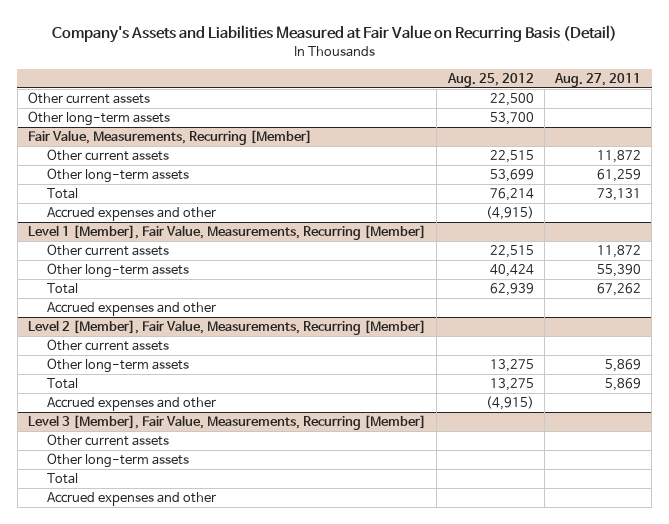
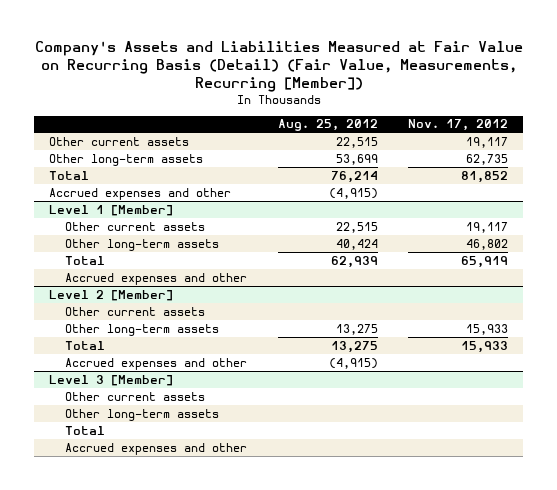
- Company's Assets and Liabilities Measured at Fair Value on Recurring Basis (Detail)
+ Company's Assets and Liabilities Measured at Fair Value on Recurring Basis (Detail) (Fair Value, Measurements, Recurring [Member])
- | Aug. 25, 2012 | Aug. 27, 2011
+ | Aug. 25, 2012 | Nov. 17, 2012
- Other current assets | 22,500 |
- Other long-term assets | 53,700 |
- Fair Value, Measurements, Recurring [Member]
- Level 1 [Member], Fair Value, Measurements, Recurring [Member]
+ Level 1 [Member]
- Level 2 [Member], Fair Value, Measurements, Recurring [Member]
+ Level 2 [Member]
- Level 3 [Member], Fair Value, Measurements, Recurring [Member]
+ Level 3 [Member]

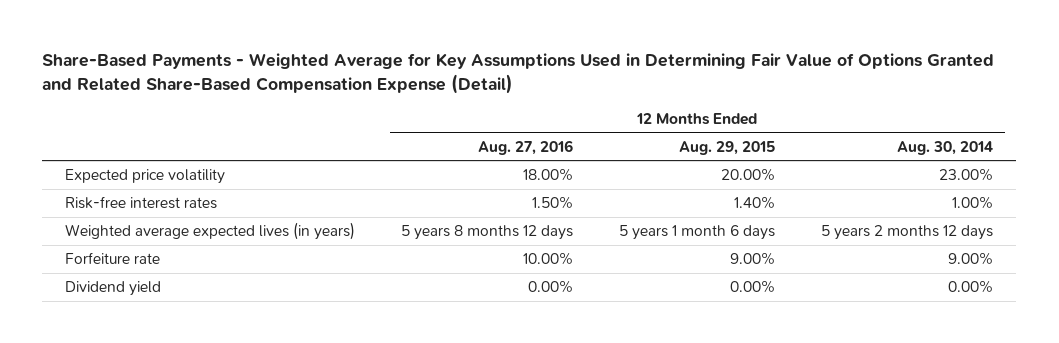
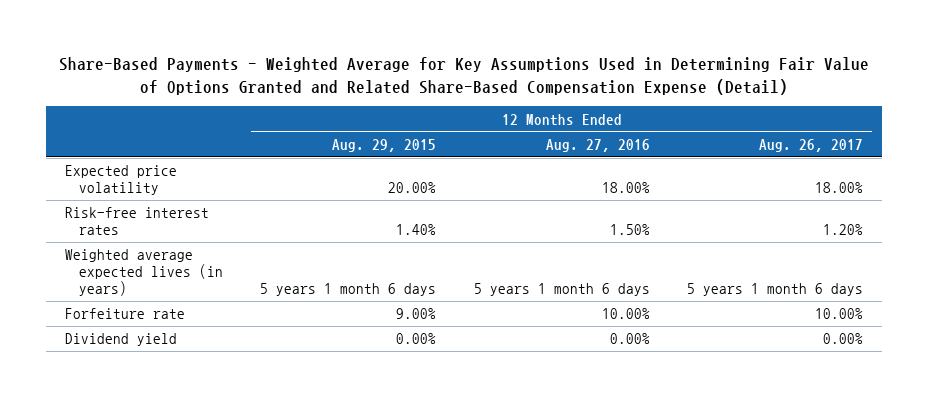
- | 12 Months Ended Aug. 27, 2016 | 12 Months Ended Aug. 29, 2015 | 12 Months Ended Aug. 30, 2014
+ | 12 Months Ended Aug. 29, 2015 | 12 Months Ended Aug. 27, 2016 | 12 Months Ended Aug. 26, 2017
- Weighted average expected lives (in years) | 5 years 8 months 12 days | 5 years 1 month 6 days | 5 years 2 months 12 days
+ Weighted average expected lives (in years) | 5 years 1 month 6 days | 5 years 1 month 6 days | 5 years 1 month 6 days

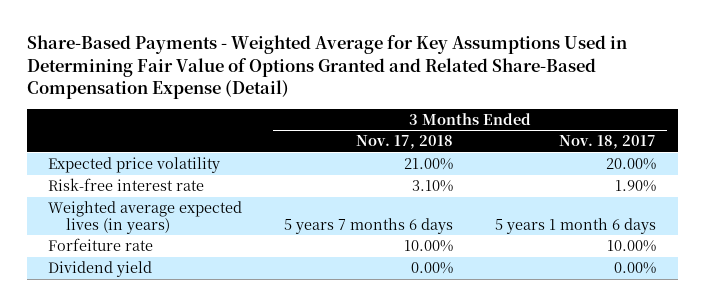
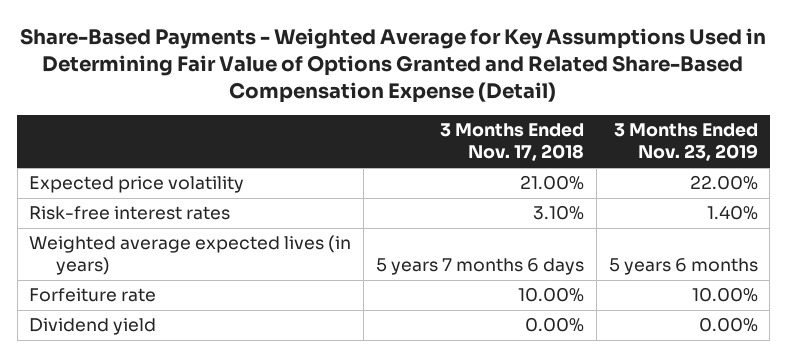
- | 3 Months Ended Nov. 17, 2018 | 3 Months Ended Nov. 18, 2017
+ | 3 Months Ended Nov. 17, 2018 | 3 Months Ended Nov. 23, 2019
- Risk-free interest rate | 3.10% | 1.90%
+ Risk-free interest rates | 3.10% | 1.40%

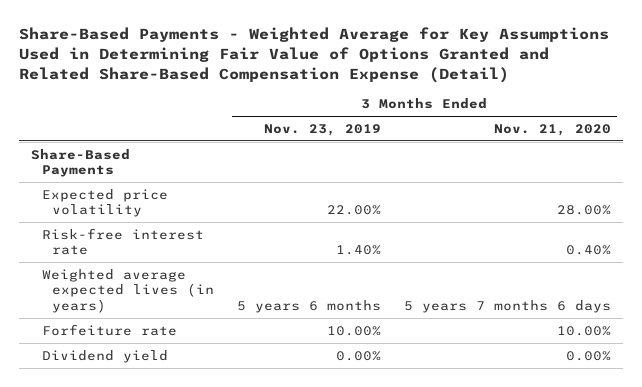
- | 3 Months Ended Nov. 17, 2018 | 3 Months Ended Nov. 23, 2019
+ | 3 Months Ended Nov. 23, 2019 | 3 Months Ended Nov. 21, 2020
+ Share-Based Payments
- Risk-free interest rates | 3.10% | 1.40%
+ Risk-free interest rate | 1.40% | 0.40%

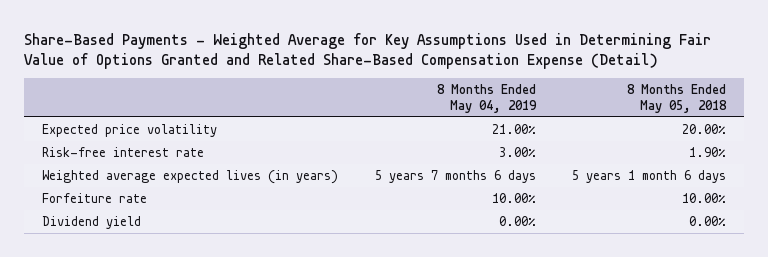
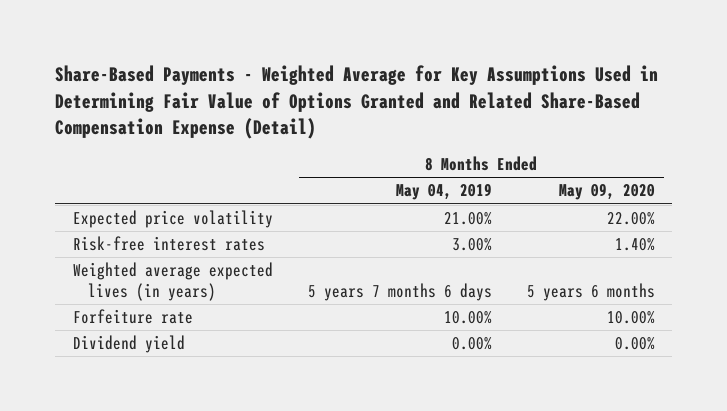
- | 8 Months Ended May 04, 2019 | 8 Months Ended May 05, 2018
+ | 8 Months Ended May 04, 2019 | 8 Months Ended May 09, 2020
- Risk-free interest rate | 3.00% | 1.90%
+ Risk-free interest rates | 3.00% | 1.40%

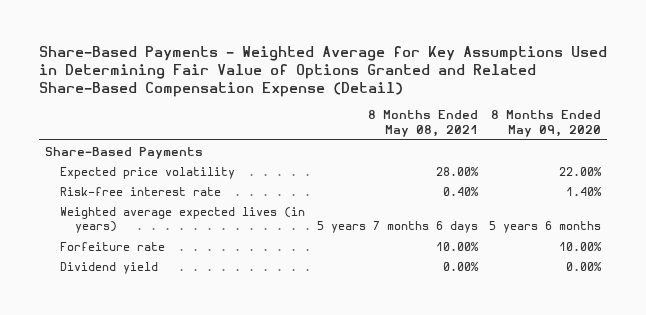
- | 8 Months Ended May 04, 2019 | 8 Months Ended May 09, 2020
+ | 8 Months Ended May 08, 2021 | 8 Months Ended May 09, 2020
+ Share-Based Payments
- Risk-free interest rates | 3.00% | 1.40%
+ Risk-free interest rate | 0.40% | 1.40%

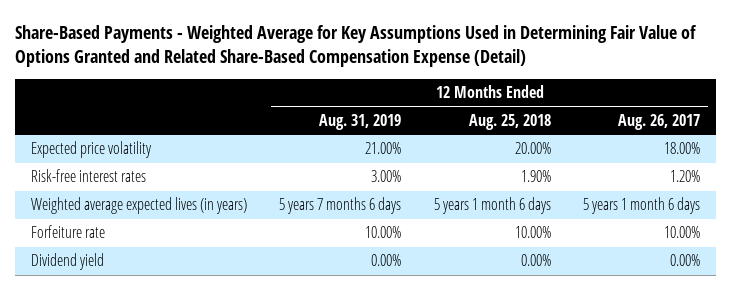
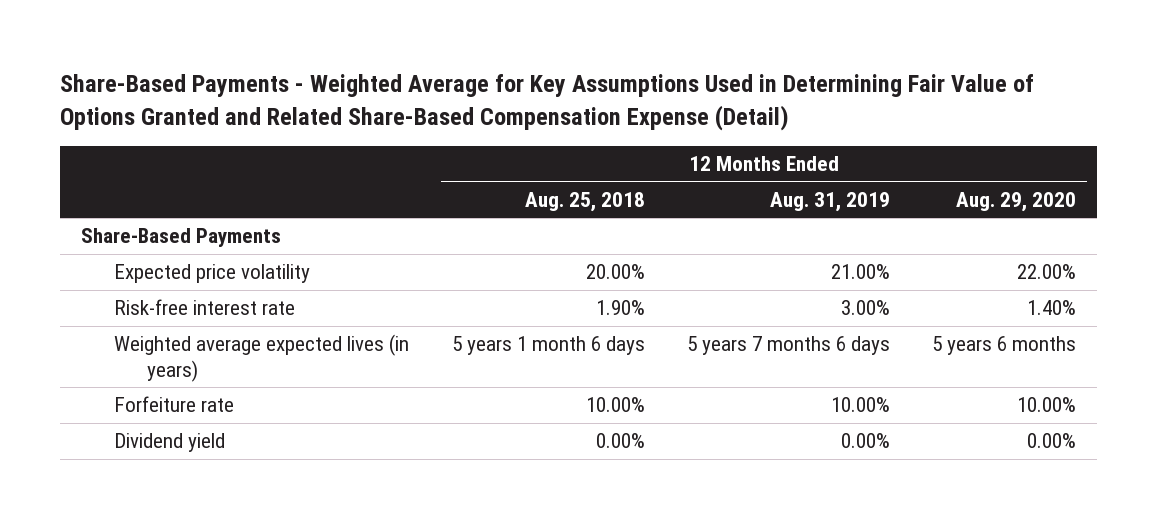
- | 12 Months Ended Aug. 31, 2019 | 12 Months Ended Aug. 25, 2018 | 12 Months Ended Aug. 26, 2017
+ | 12 Months Ended Aug. 25, 2018 | 12 Months Ended Aug. 31, 2019 | 12 Months Ended Aug. 29, 2020
+ Share-Based Payments
- Risk-free interest rates | 3.00% | 1.90% | 1.20%
+ Risk-free interest rate | 1.90% | 3.00% | 1.40%

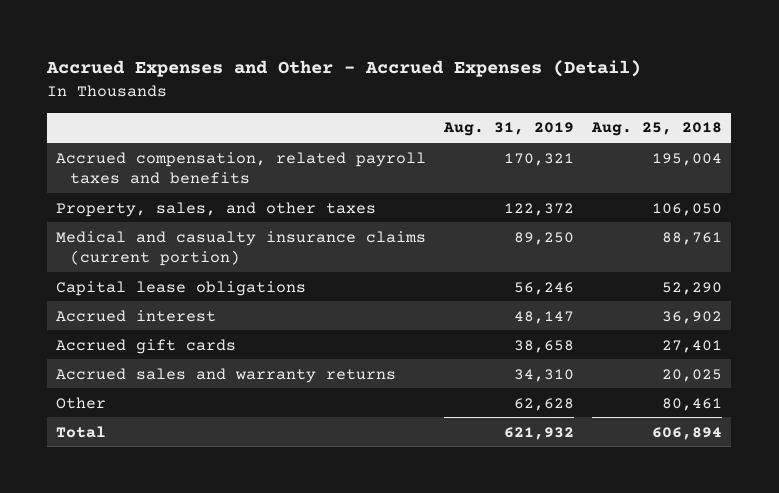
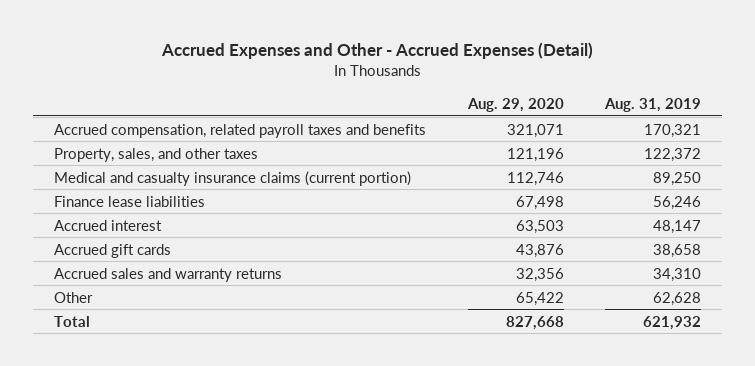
- | Aug. 31, 2019 | Aug. 25, 2018
+ | Aug. 29, 2020 | Aug. 31, 2019
- Capital lease obligations | 56,246 | 52,290
+ Finance lease liabilities | 67,498 | 56,246

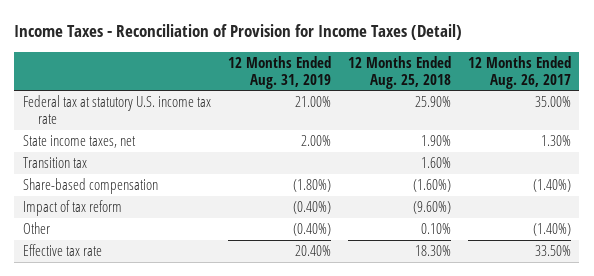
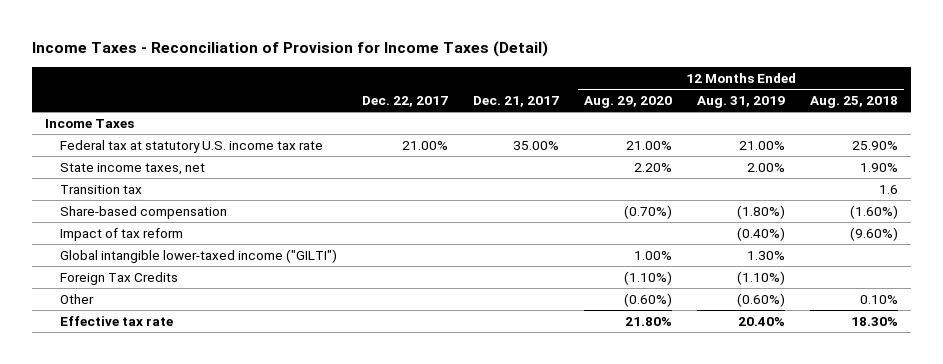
- | 12 Months Ended Aug. 31, 2019 | 12 Months Ended Aug. 25, 2018 | 12 Months Ended Aug. 26, 2017
+ | Dec. 22, 2017 | Dec. 21, 2017 | 12 Months Ended Aug. 29, 2020 | 12 Months Ended Aug. 31, 2019 | 12 Months Ended Aug. 25, 2018
+ Income Taxes
- Transition tax | | 1.60% |
+ Transition tax | | | | | 1.6
- Other | (0.40%) | 0.10% | (1.40%)
+ Global intangible lower-taxed income ("GILTI") | | | 1.00% | 1.30% |
+ Foreign Tax Credits | | | (1.10%) | (1.10%) |
+ Other | | | (0.60%) | (0.60%) | 0.10%

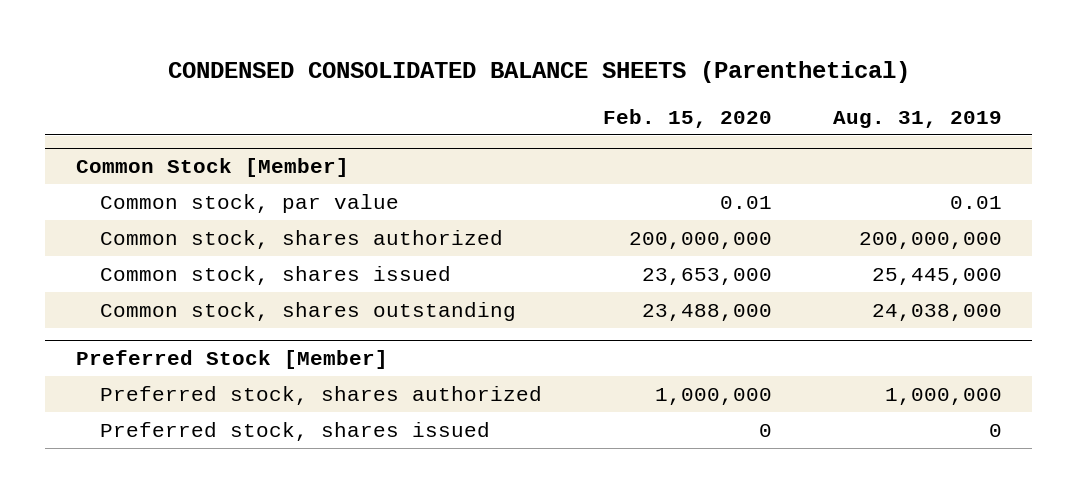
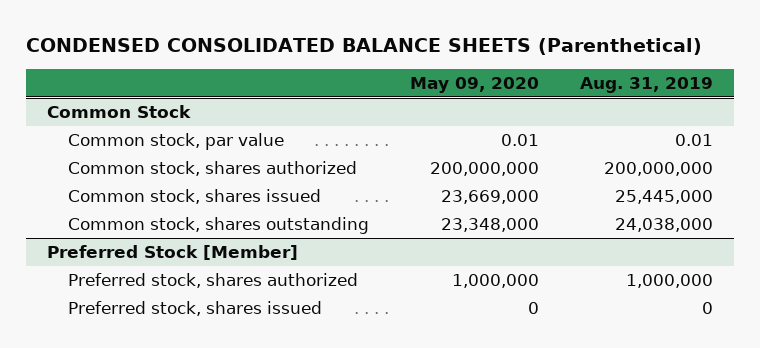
- | Feb. 15, 2020 | Aug. 31, 2019
+ | May 09, 2020 | Aug. 31, 2019
- Common Stock [Member]
+ Common Stock

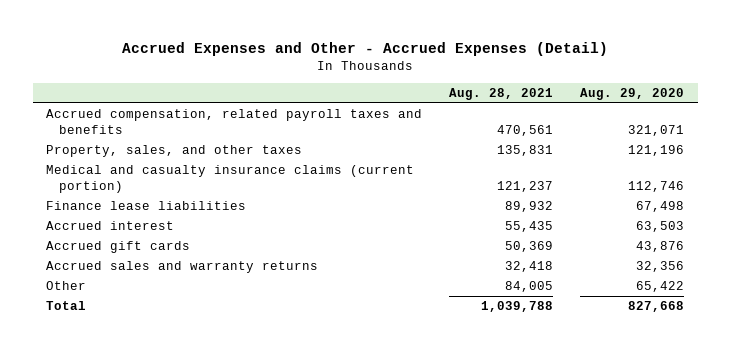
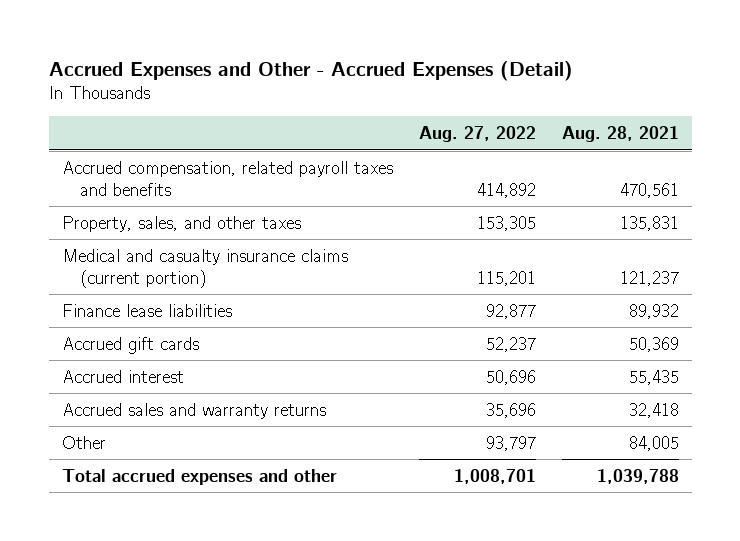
- | Aug. 28, 2021 | Aug. 29, 2020
+ | Aug. 27, 2022 | Aug. 28, 2021
moved down: Accrued interest | 50,696 | 55,435
- Total | 1,039,788 | 827,668
+ Total accrued expenses and other | 1,008,701 | 1,039,788

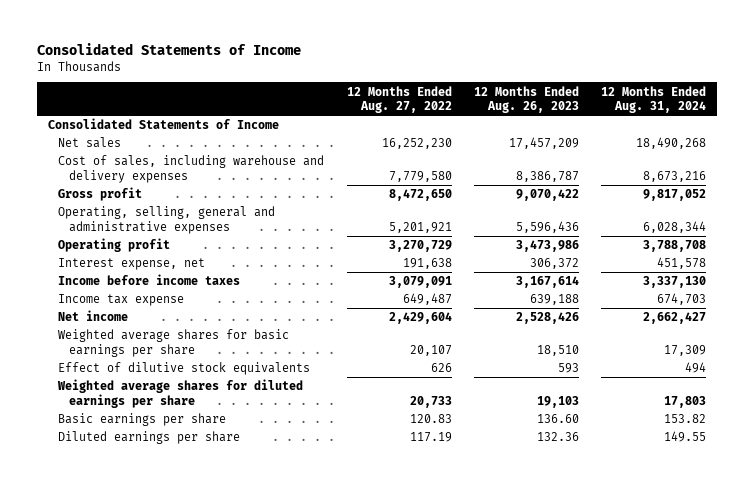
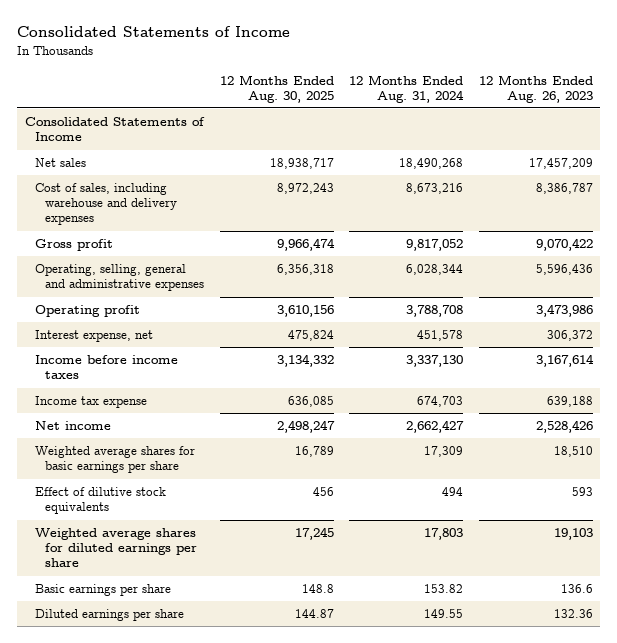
- | 12 Months Ended Aug. 27, 2022 | 12 Months Ended Aug. 26, 2023 | 12 Months Ended Aug. 31, 2024
+ | 12 Months Ended Aug. 30, 2025 | 12 Months Ended Aug. 31, 2024 | 12 Months Ended Aug. 26, 2023
- Basic earnings per share | 120.83 | 136.60 | 153.82
+ Basic earnings per share | 148.8 | 153.82 | 136.6

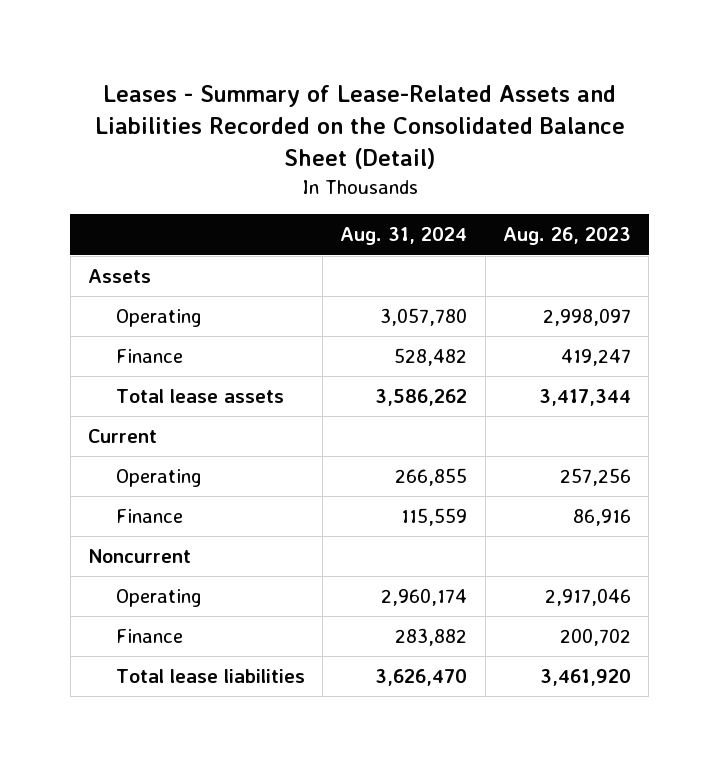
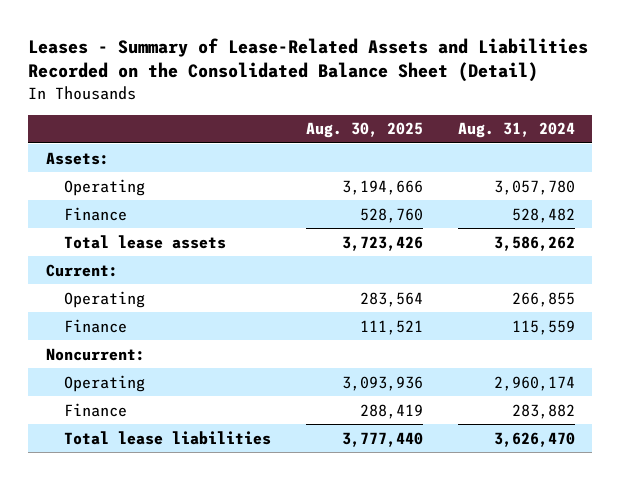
- | Aug. 31, 2024 | Aug. 26, 2023
+ | Aug. 30, 2025 | Aug. 31, 2024
- Assets
+ Assets:
- Current
+ Current:
- Noncurrent
+ Noncurrent:

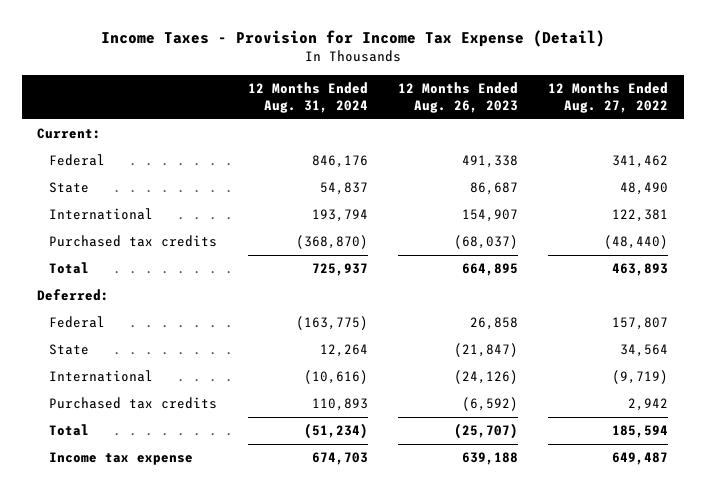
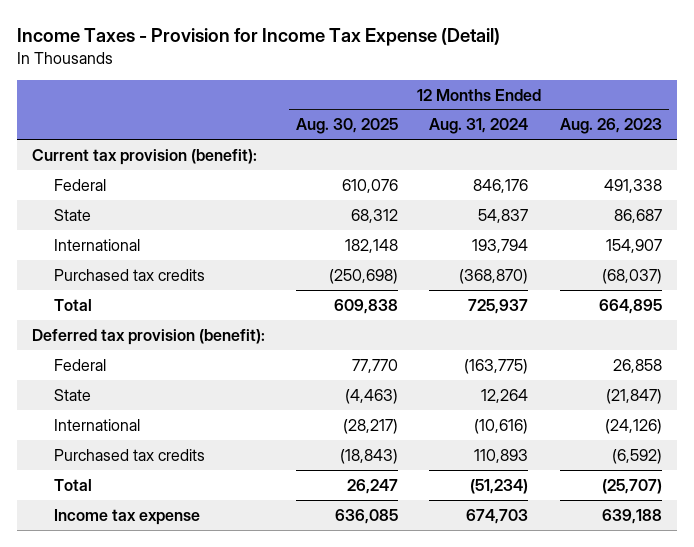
- | 12 Months Ended Aug. 31, 2024 | 12 Months Ended Aug. 26, 2023 | 12 Months Ended Aug. 27, 2022
+ | 12 Months Ended Aug. 30, 2025 | 12 Months Ended Aug. 31, 2024 | 12 Months Ended Aug. 26, 2023
- Current:
+ Current tax provision (benefit):
- Deferred:
+ Deferred tax provision (benefit):

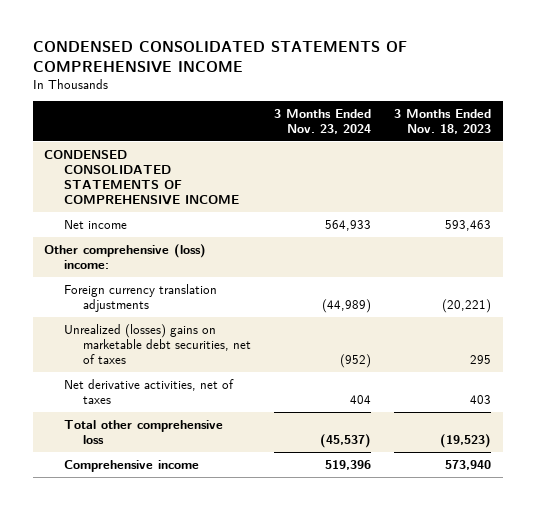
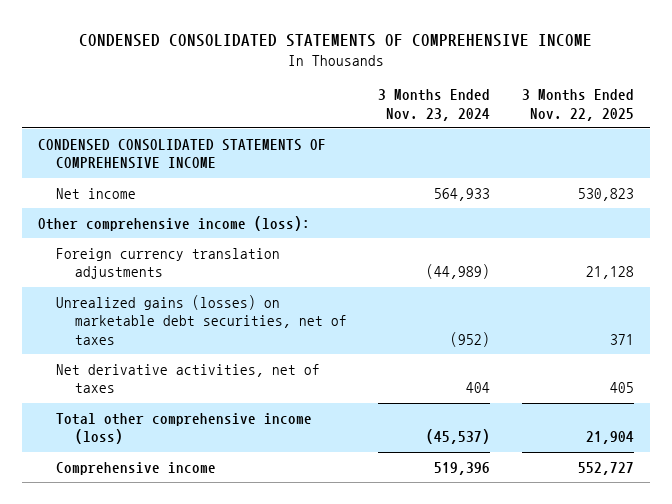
- | 3 Months Ended Nov. 23, 2024 | 3 Months Ended Nov. 18, 2023
+ | 3 Months Ended Nov. 23, 2024 | 3 Months Ended Nov. 22, 2025
- Other comprehensive (loss) income:
+ Other comprehensive income (loss):
- Unrealized (losses) gains on marketable debt securities, net of taxes | (952) | 295
+ Unrealized gains (losses) on marketable debt securities, net of taxes | (952) | 371
- Total other comprehensive loss | (45,537) | (19,523)
+ Total other comprehensive income (loss) | (45,537) | 21,904

